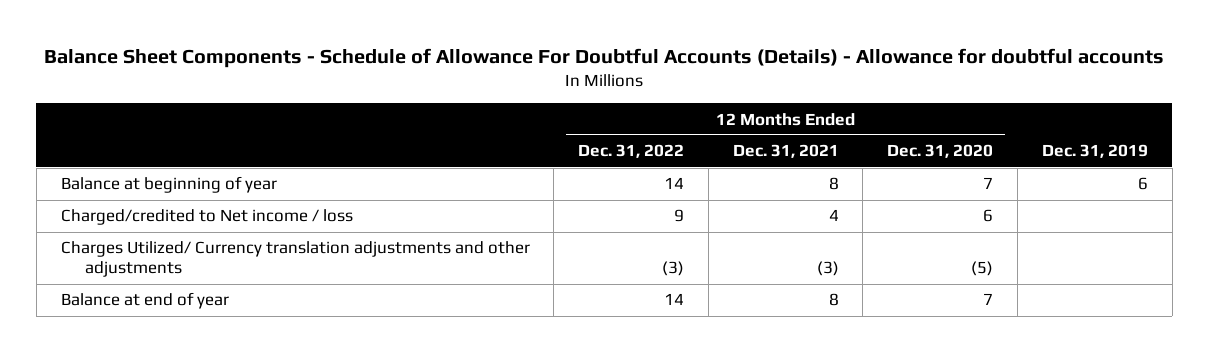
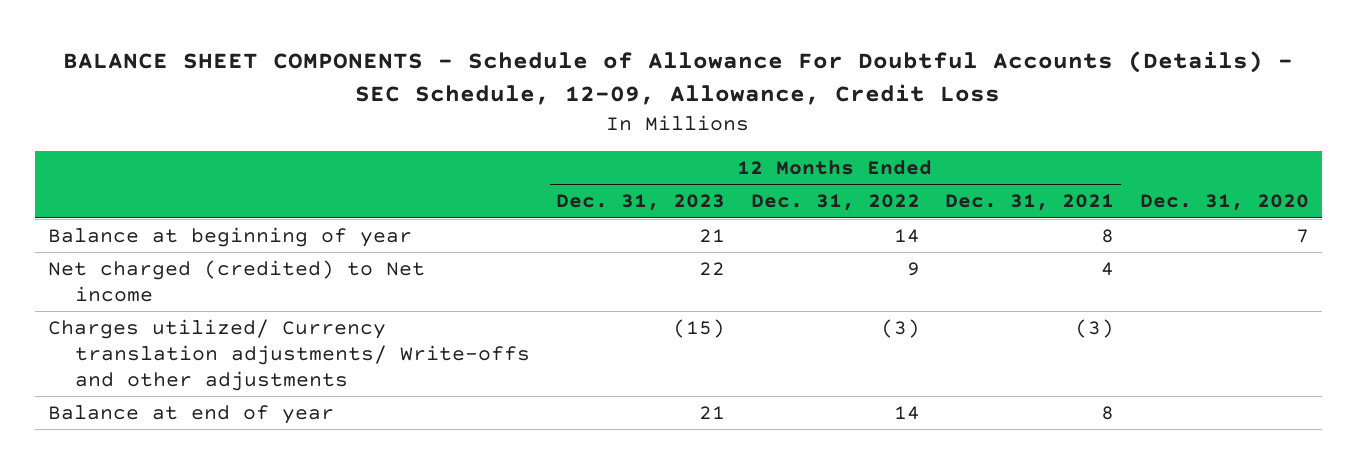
- Balance Sheet Components - Schedule of Allowance For Doubtful Accounts (Details) - Allowance for doubtful accounts
+ BALANCE SHEET COMPONENTS - Schedule of Allowance For Doubtful Accounts (Details) - SEC Schedule, 12-09, Allowance, Credit Loss
- | 12 Months Ended Dec. 31, 2022 | 12 Months Ended Dec. 31, 2021 | 12 Months Ended Dec. 31, 2020 | Dec. 31, 2019
+ | 12 Months Ended Dec. 31, 2023 | 12 Months Ended Dec. 31, 2022 | 12 Months Ended Dec. 31, 2021 | Dec. 31, 2020
- Charged/credited to Net income / loss | 9 | 4 | 6 |
- Charges Utilized/ Currency translation adjustments and other adjustments | (3) | (3) | (5) |
+ Net charged (credited) to Net income | 22 | 9 | 4 |
+ Charges utilized/ Currency translation adjustments/ Write-offs and other adjustments | (15) | (3) | (3) |

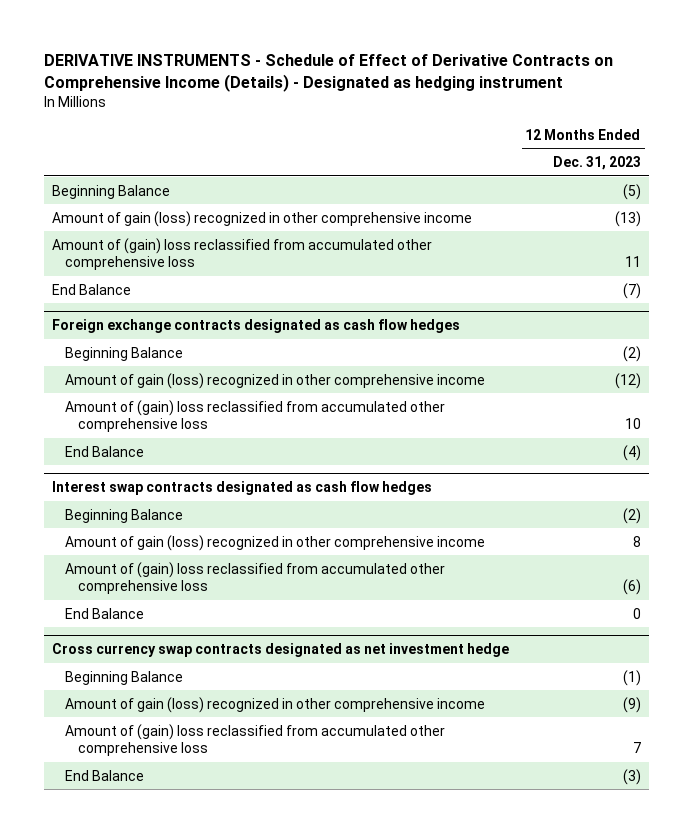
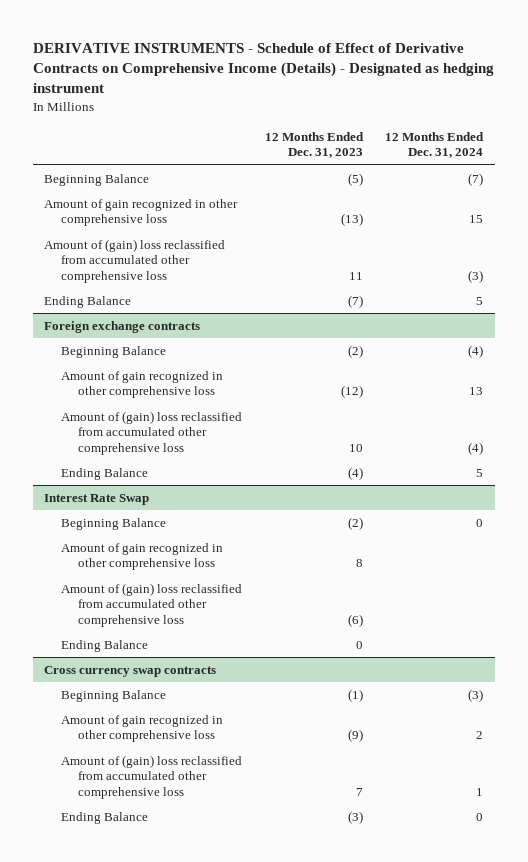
- | 12 Months Ended Dec. 31, 2023
+ | 12 Months Ended Dec. 31, 2023 | 12 Months Ended Dec. 31, 2024
- Amount of gain (loss) recognized in other comprehensive income | (13)
+ Amount of gain recognized in other comprehensive loss | (13) | 15
- End Balance | (7)
- Foreign exchange contracts designated as cash flow hedges
+ Ending Balance | (7) | 5
+ Foreign exchange contracts
- Amount of gain (loss) recognized in other comprehensive income | (12)
+ Amount of gain recognized in other comprehensive loss | (12) | 13
- End Balance | (4)
- Interest swap contracts designated as cash flow hedges
+ Ending Balance | (4) | 5
+ Interest Rate Swap
- Amount of gain (loss) recognized in other comprehensive income | 8
+ Amount of gain recognized in other comprehensive loss | 8 |
- End Balance | 0
- Cross currency swap contracts designated as net investment hedge
+ Ending Balance | 0 |
+ Cross currency swap contracts
- Amount of gain (loss) recognized in other comprehensive income | (9)
+ Amount of gain recognized in other comprehensive loss | (9) | 2
- End Balance | (3)
+ Ending Balance | (3) | 0

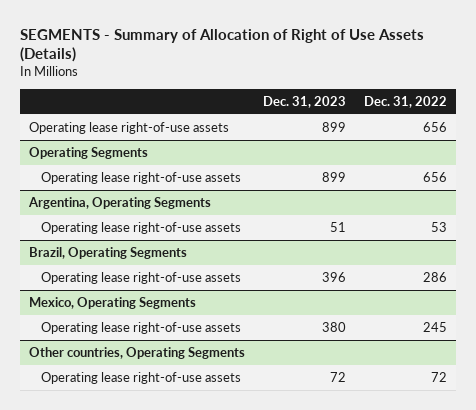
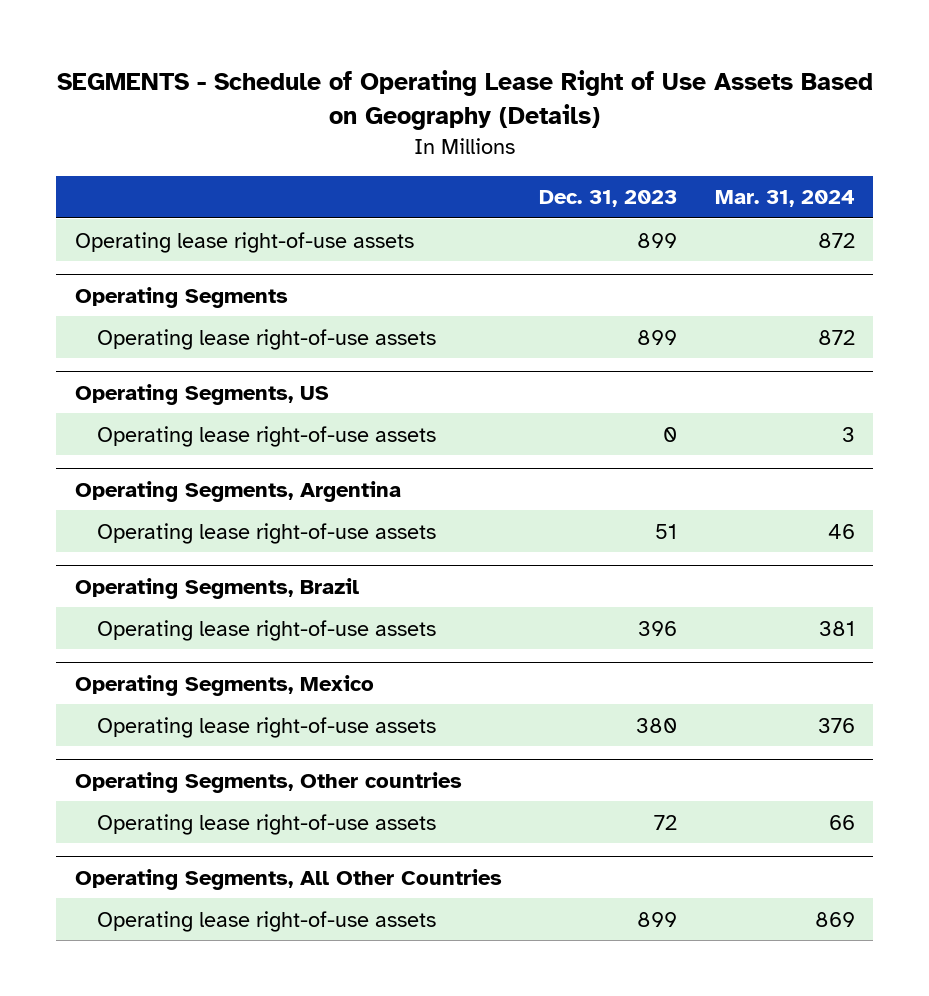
- SEGMENTS - Summary of Allocation of Right of Use Assets (Details)
+ SEGMENTS - Schedule of Operating Lease Right of Use Assets Based on Geography (Details)
- | Dec. 31, 2023 | Dec. 31, 2022
+ | Dec. 31, 2023 | Mar. 31, 2024
- Argentina, Operating Segments
+ Operating Segments, US
+ Operating lease right-of-use assets | 0 | 3
+ Operating Segments, Argentina
- Brazil, Operating Segments
+ Operating Segments, Brazil
- Mexico, Operating Segments
+ Operating Segments, Mexico
- Other countries, Operating Segments
+ Operating Segments, Other countries
+ Operating Segments, All Other Countries
+ Operating lease right-of-use assets | 899 | 869

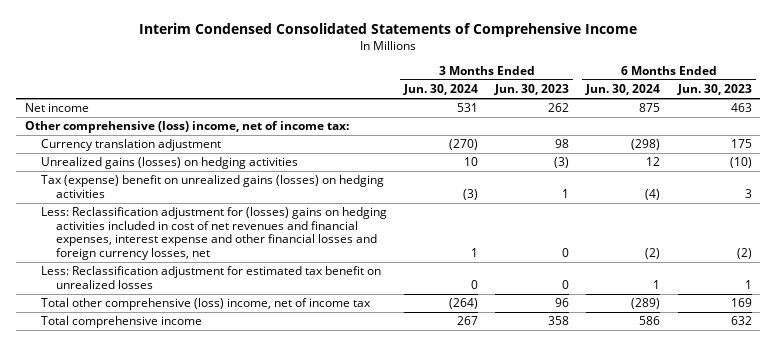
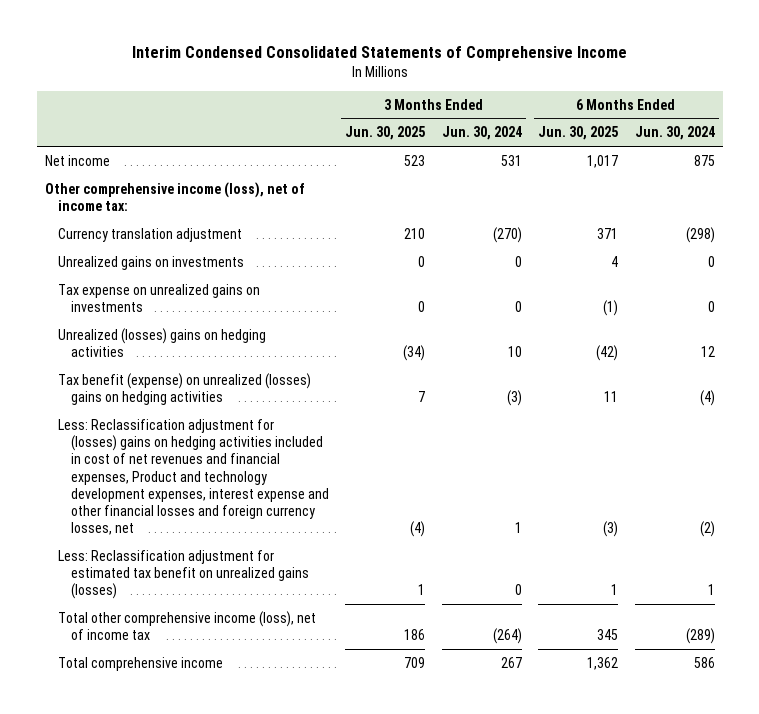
- | 3 Months Ended Jun. 30, 2024 | 3 Months Ended Jun. 30, 2023 | 6 Months Ended Jun. 30, 2024 | 6 Months Ended Jun. 30, 2023
+ | 3 Months Ended Jun. 30, 2025 | 3 Months Ended Jun. 30, 2024 | 6 Months Ended Jun. 30, 2025 | 6 Months Ended Jun. 30, 2024
- Other comprehensive (loss) income, net of income tax:
+ Other comprehensive income (loss), net of income tax:
- Unrealized gains (losses) on hedging activities | 10 | (3) | 12 | (10)
- Tax (expense) benefit on unrealized gains (losses) on hedging activities | (3) | 1 | (4) | 3
- Less: Reclassification adjustment for (losses) gains on hedging activities included in cost of net revenues and financial expenses, interest expense and other financial losses and foreign currency losses, net | 1 | 0 | (2) | (2)
- Less: Reclassification adjustment for estimated tax benefit on unrealized losses | 0 | 0 | 1 | 1
- Total other comprehensive (loss) income, net of income tax | (264) | 96 | (289) | 169
+ Unrealized gains on investments | 0 | 0 | 4 | 0
+ Tax expense on unrealized gains on investments | 0 | 0 | (1) | 0
+ Unrealized (losses) gains on hedging activities | (34) | 10 | (42) | 12
+ Tax benefit (expense) on unrealized (losses) gains on hedging activities | 7 | (3) | 11 | (4)
+ Less: Reclassification adjustment for (losses) gains on hedging activities included in cost of net revenues and financial expenses, Product and technology development expenses, interest expense and other financial losses and foreign currency losses, net | (4) | 1 | (3) | (2)
+ Less: Reclassification adjustment for estimated tax benefit on unrealized gains (losses) | 1 | 0 | 1 | 1
+ Total other comprehensive income (loss), net of income tax | 186 | (264) | 345 | (289)

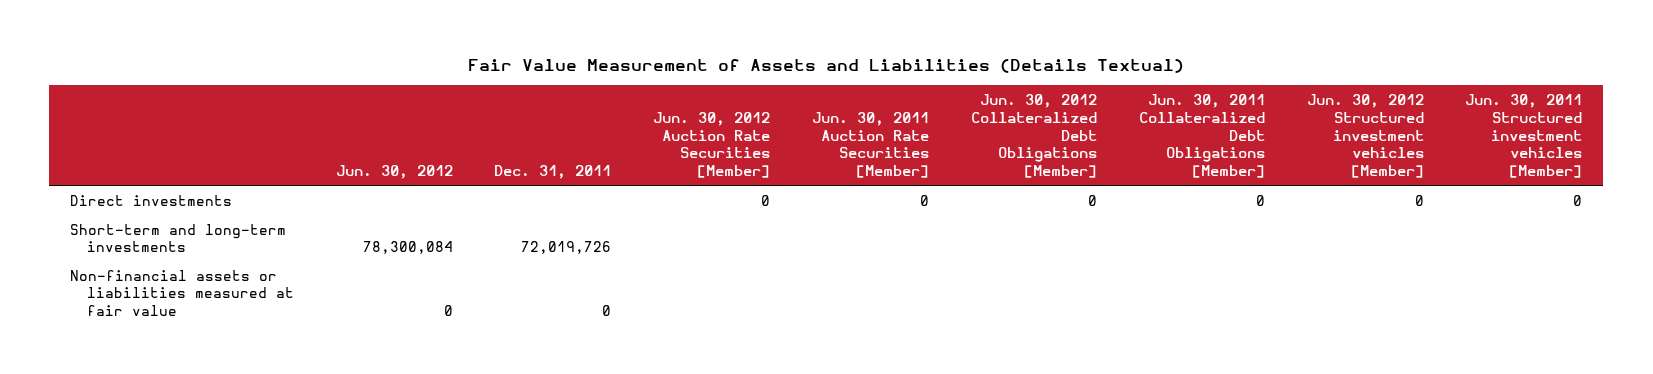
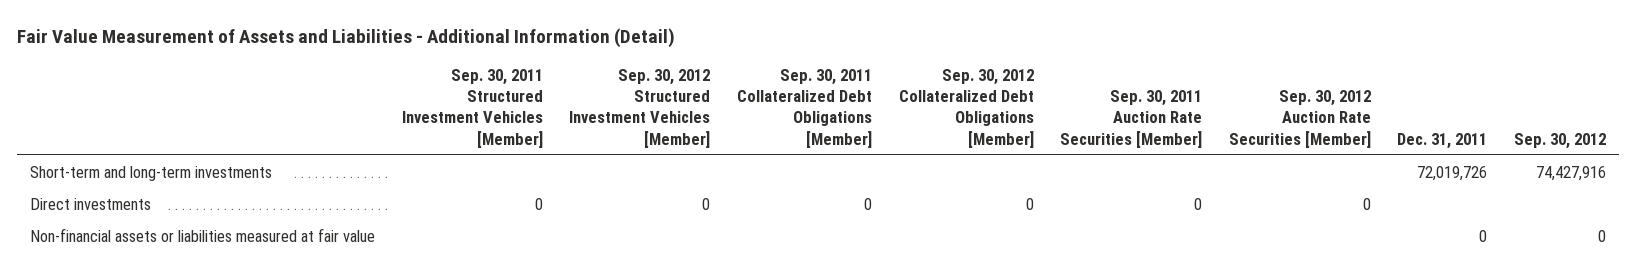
- Fair Value Measurement of Assets and Liabilities (Details Textual)
+ Fair Value Measurement of Assets and Liabilities - Additional Information (Detail)
- | Jun. 30, 2012 | Dec. 31, 2011 | Jun. 30, 2012 Auction Rate Securities [Member] | Jun. 30, 2011 Auction Rate Securities [Member] | Jun. 30, 2012 Collateralized Debt Obligations [Member] | Jun. 30, 2011 Collateralized Debt Obligations [Member] | Jun. 30, 2012 Structured investment vehicles [Member] | Jun. 30, 2011 Structured investment vehicles [Member]
+ | Sep. 30, 2011 Structured Investment Vehicles [Member] | Sep. 30, 2012 Structured Investment Vehicles [Member] | Sep. 30, 2011 Collateralized Debt Obligations [Member] | Sep. 30, 2012 Collateralized Debt Obligations [Member] | Sep. 30, 2011 Auction Rate Securities [Member] | Sep. 30, 2012 Auction Rate Securities [Member] | Dec. 31, 2011 | Sep. 30, 2012
moved down: Direct investments | 0 | 0 | 0 | 0 | 0 | 0 | |

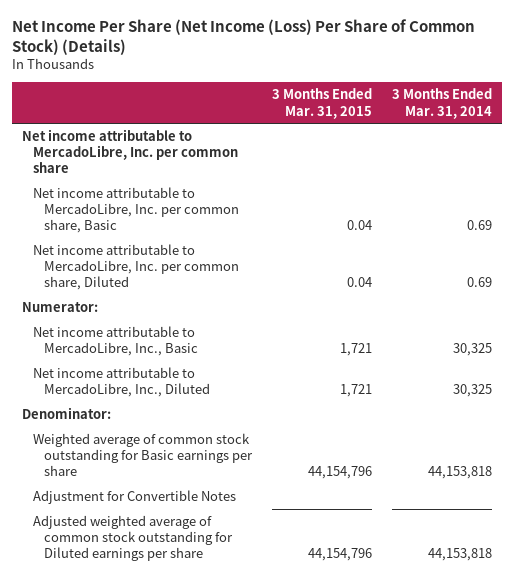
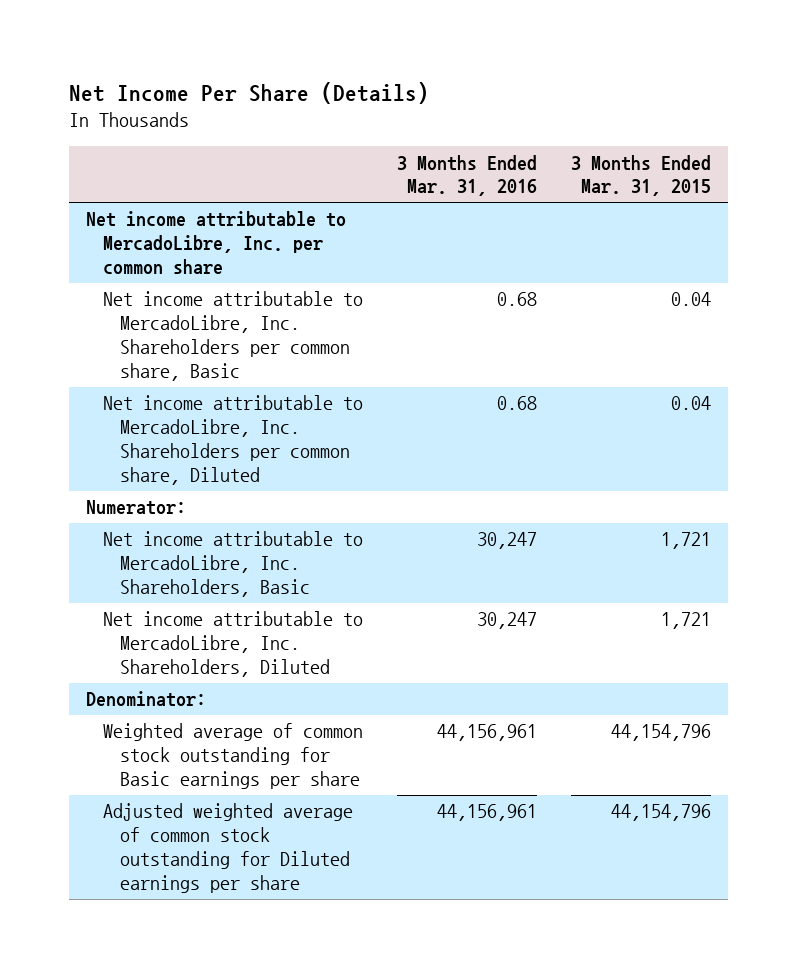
- Net Income Per Share (Net Income (Loss) Per Share of Common Stock) (Details)
+ Net Income Per Share (Details)
- | 3 Months Ended Mar. 31, 2015 | 3 Months Ended Mar. 31, 2014
+ | 3 Months Ended Mar. 31, 2016 | 3 Months Ended Mar. 31, 2015
- Net income attributable to MercadoLibre, Inc. per common share, Basic | 0.04 | 0.69
- Net income attributable to MercadoLibre, Inc. per common share, Diluted | 0.04 | 0.69
+ Net income attributable to MercadoLibre, Inc. Shareholders per common share, Basic | 0.68 | 0.04
+ Net income attributable to MercadoLibre, Inc. Shareholders per common share, Diluted | 0.68 | 0.04
- Net income attributable to MercadoLibre, Inc., Basic | 1,721 | 30,325
- Net income attributable to MercadoLibre, Inc., Diluted | 1,721 | 30,325
+ Net income attributable to MercadoLibre, Inc. Shareholders, Basic | 30,247 | 1,721
+ Net income attributable to MercadoLibre, Inc. Shareholders, Diluted | 30,247 | 1,721
- Adjustment for Convertible Notes

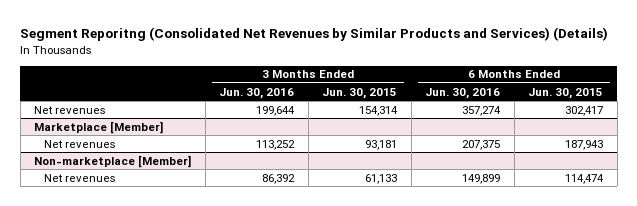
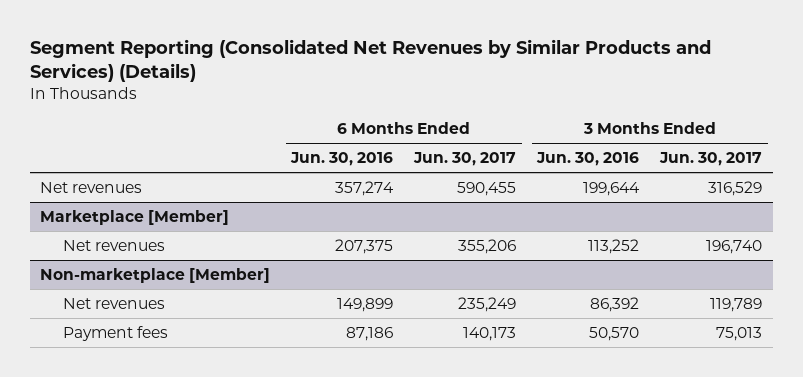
- Segment Reporitng (Consolidated Net Revenues by Similar Products and Services) (Details)
+ Segment Reporting (Consolidated Net Revenues by Similar Products and Services) (Details)
- | 3 Months Ended Jun. 30, 2016 | 3 Months Ended Jun. 30, 2015 | 6 Months Ended Jun. 30, 2016 | 6 Months Ended Jun. 30, 2015
+ | 6 Months Ended Jun. 30, 2016 | 6 Months Ended Jun. 30, 2017 | 3 Months Ended Jun. 30, 2016 | 3 Months Ended Jun. 30, 2017
@ Non-marketplace [Member]
+ Payment fees | 87,186 | 140,173 | 50,570 | 75,013

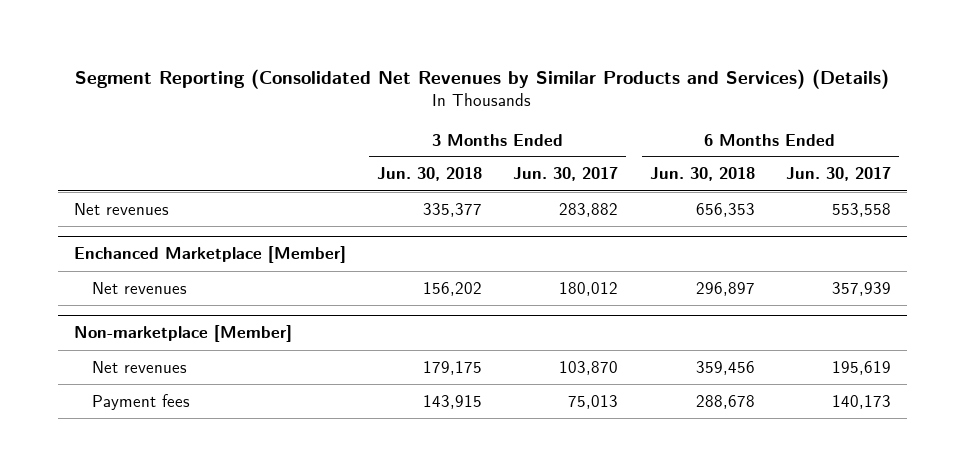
- | 6 Months Ended Jun. 30, 2016 | 6 Months Ended Jun. 30, 2017 | 3 Months Ended Jun. 30, 2016 | 3 Months Ended Jun. 30, 2017
+ | 3 Months Ended Jun. 30, 2018 | 3 Months Ended Jun. 30, 2017 | 6 Months Ended Jun. 30, 2018 | 6 Months Ended Jun. 30, 2017
- Net revenues | 357,274 | 590,455 | 199,644 | 316,529
- Marketplace [Member]
- Net revenues | 207,375 | 355,206 | 113,252 | 196,740
+ Net revenues | 335,377 | 283,882 | 656,353 | 553,558
+ Enchanced Marketplace [Member]
+ Net revenues | 156,202 | 180,012 | 296,897 | 357,939
@ Non-marketplace [Member]
- Net revenues | 149,899 | 235,249 | 86,392 | 119,789
+ Net revenues | 179,175 | 103,870 | 359,456 | 195,619

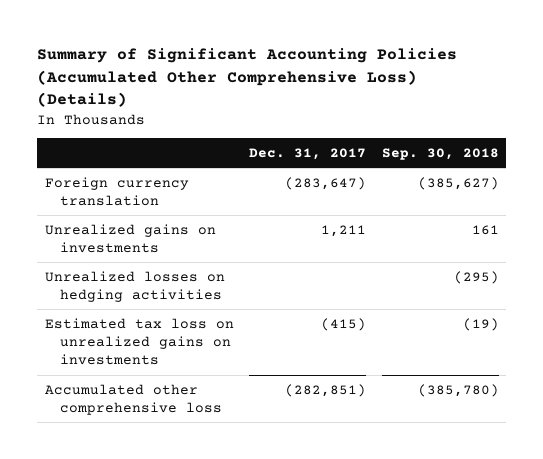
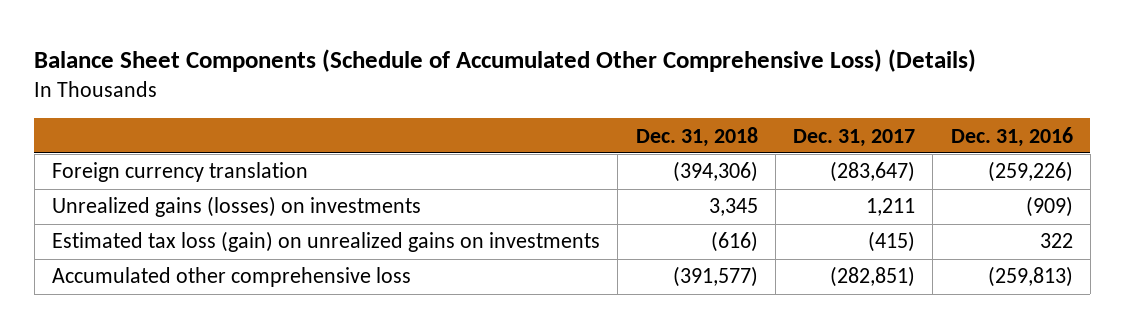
- Summary of Significant Accounting Policies (Accumulated Other Comprehensive Loss) (Details)
+ Balance Sheet Components (Schedule of Accumulated Other Comprehensive Loss) (Details)
- | Dec. 31, 2017 | Sep. 30, 2018
+ | Dec. 31, 2018 | Dec. 31, 2017 | Dec. 31, 2016
- Unrealized gains on investments | 1,211 | 161
- Unrealized losses on hedging activities | | (295)
- Estimated tax loss on unrealized gains on investments | (415) | (19)
+ Unrealized gains (losses) on investments | 3,345 | 1,211 | (909)
+ Estimated tax loss (gain) on unrealized gains on investments | (616) | (415) | 322

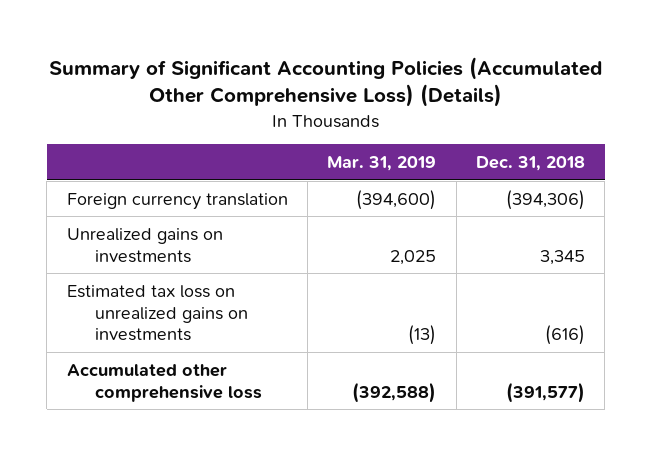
- Balance Sheet Components (Schedule of Accumulated Other Comprehensive Loss) (Details)
+ Summary of Significant Accounting Policies (Accumulated Other Comprehensive Loss) (Details)
- | Dec. 31, 2018 | Dec. 31, 2017 | Dec. 31, 2016
+ | Mar. 31, 2019 | Dec. 31, 2018
- Unrealized gains (losses) on investments | 3,345 | 1,211 | (909)
- Estimated tax loss (gain) on unrealized gains on investments | (616) | (415) | 322
+ Unrealized gains on investments | 2,025 | 3,345
+ Estimated tax loss on unrealized gains on investments | (13) | (616)

